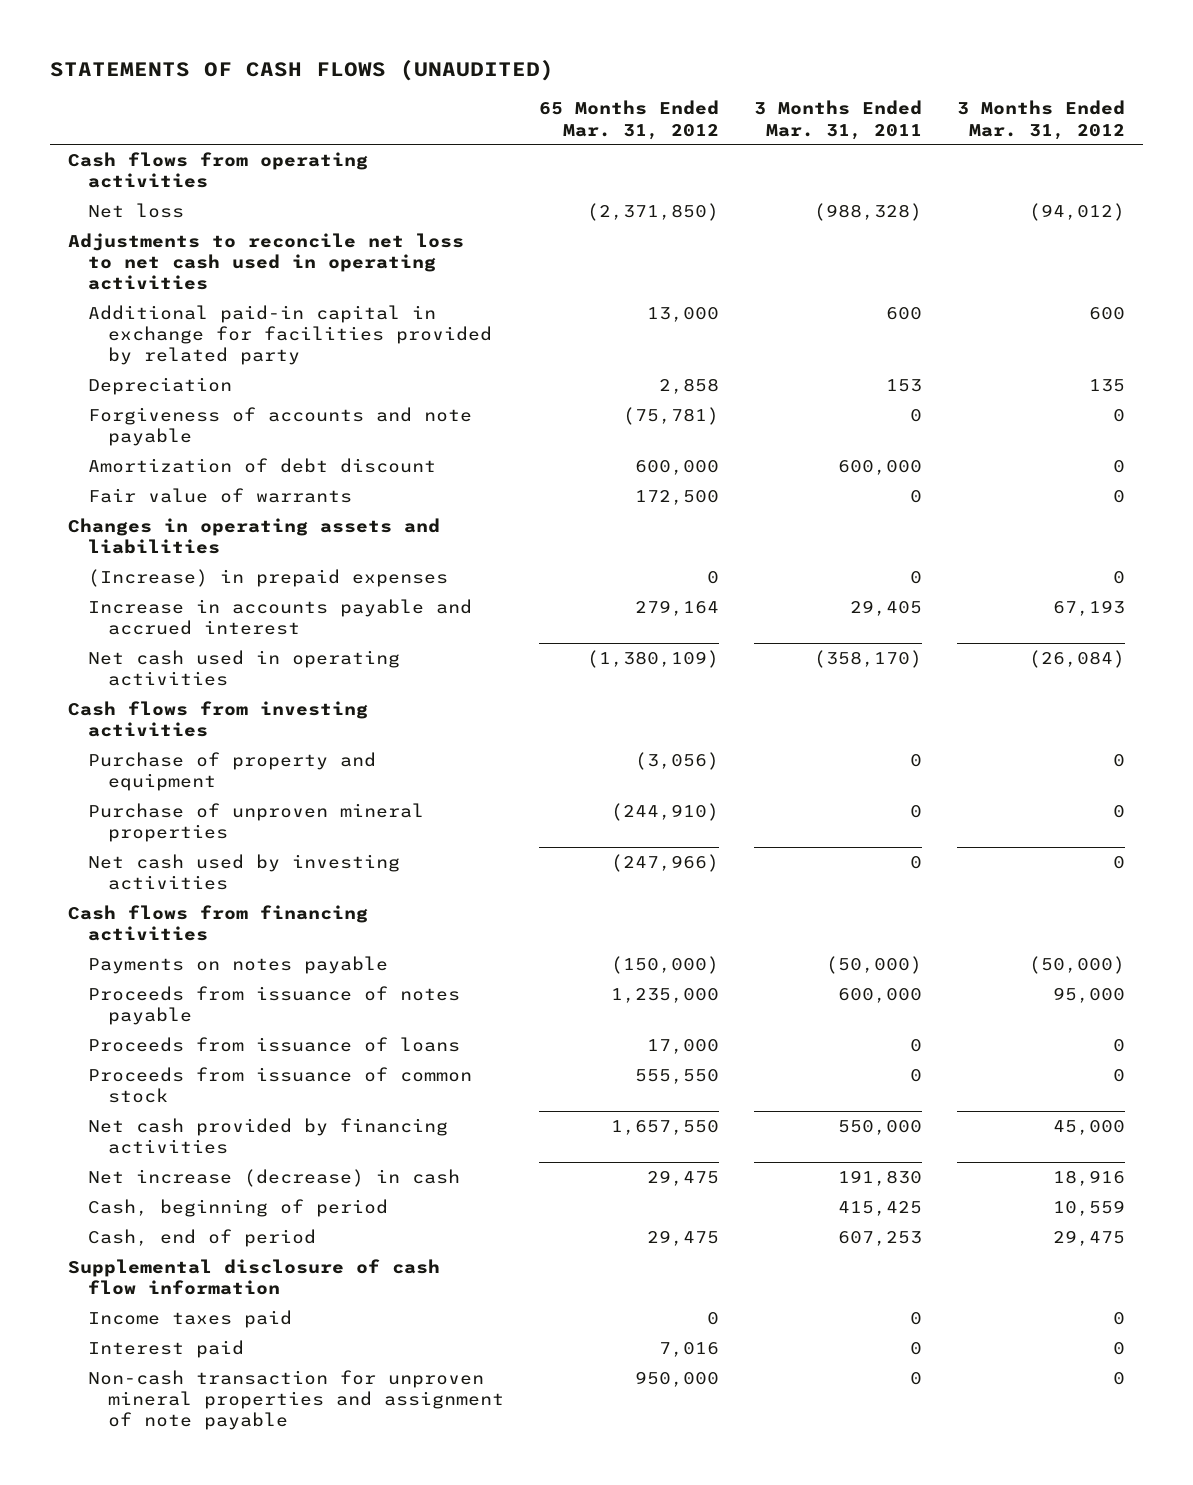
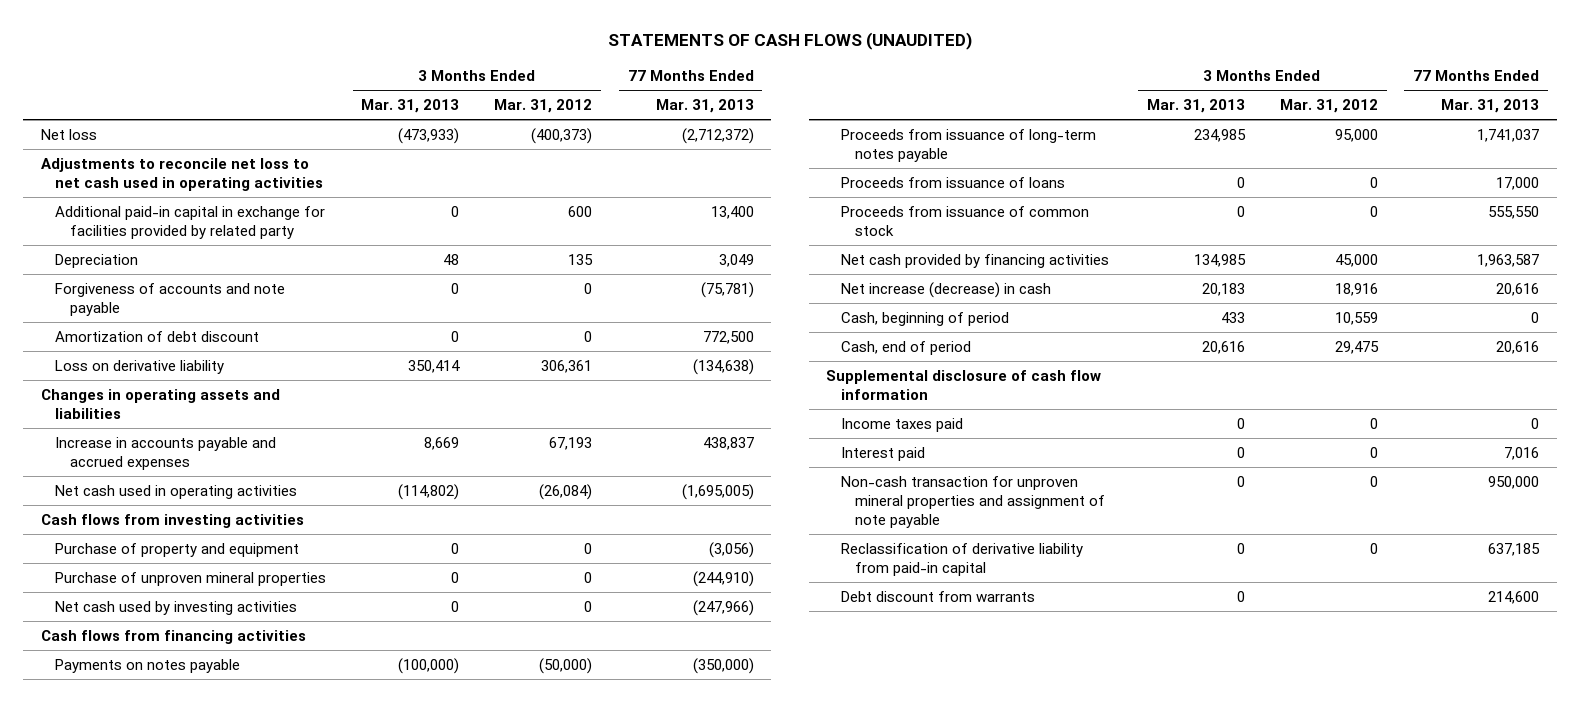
- | 65 Months Ended Mar. 31, 2012 | 3 Months Ended Mar. 31, 2011 | 3 Months Ended Mar. 31, 2012
+ | 3 Months Ended Mar. 31, 2013 | 3 Months Ended Mar. 31, 2012 | 77 Months Ended Mar. 31, 2013
- Cash flows from operating activities
- Net loss | (2,371,850) | (988,328) | (94,012)
+ Net loss | (473,933) | (400,373) | (2,712,372)
- Fair value of warrants | 172,500 | 0 | 0
+ Loss on derivative liability | 350,414 | 306,361 | (134,638)
- (Increase) in prepaid expenses | 0 | 0 | 0
- Increase in accounts payable and accrued interest | 279,164 | 29,405 | 67,193
+ Increase in accounts payable and accrued expenses | 8,669 | 67,193 | 438,837
- Proceeds from issuance of notes payable | 1,235,000 | 600,000 | 95,000
+ Proceeds from issuance of long-term notes payable | 234,985 | 95,000 | 1,741,037
+ Reclassification of derivative liability from paid-in capital | 0 | 0 | 637,185
+ Debt discount from warrants | 0 | | 214,600

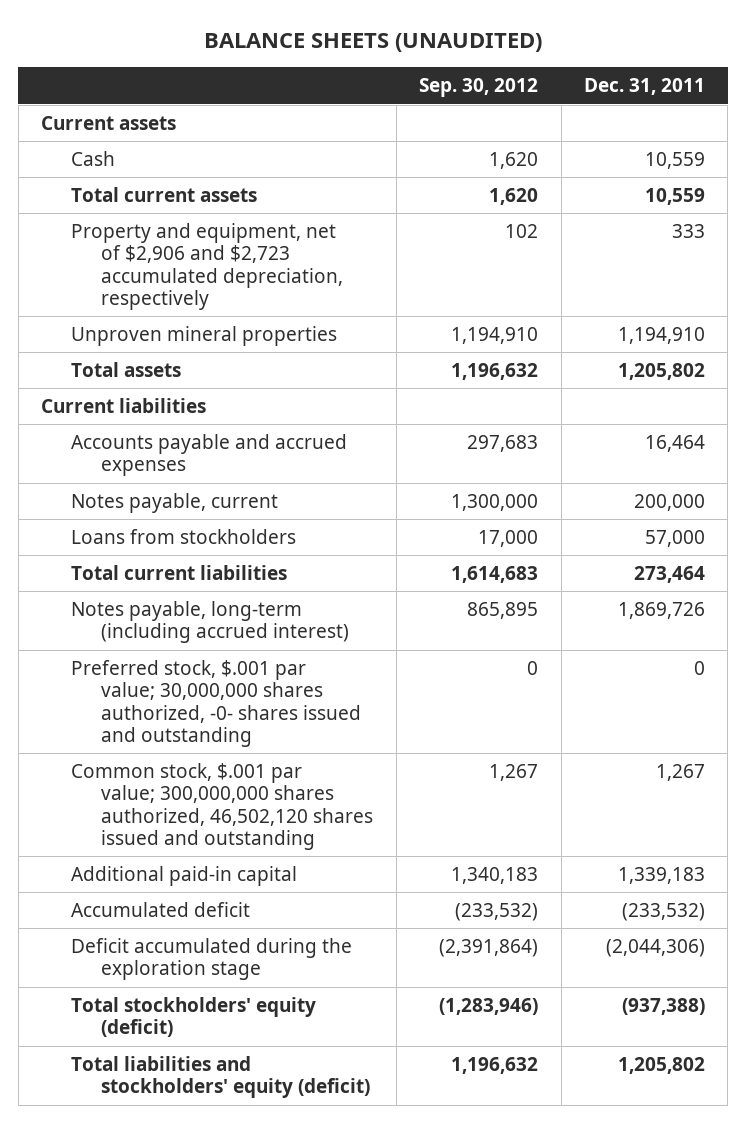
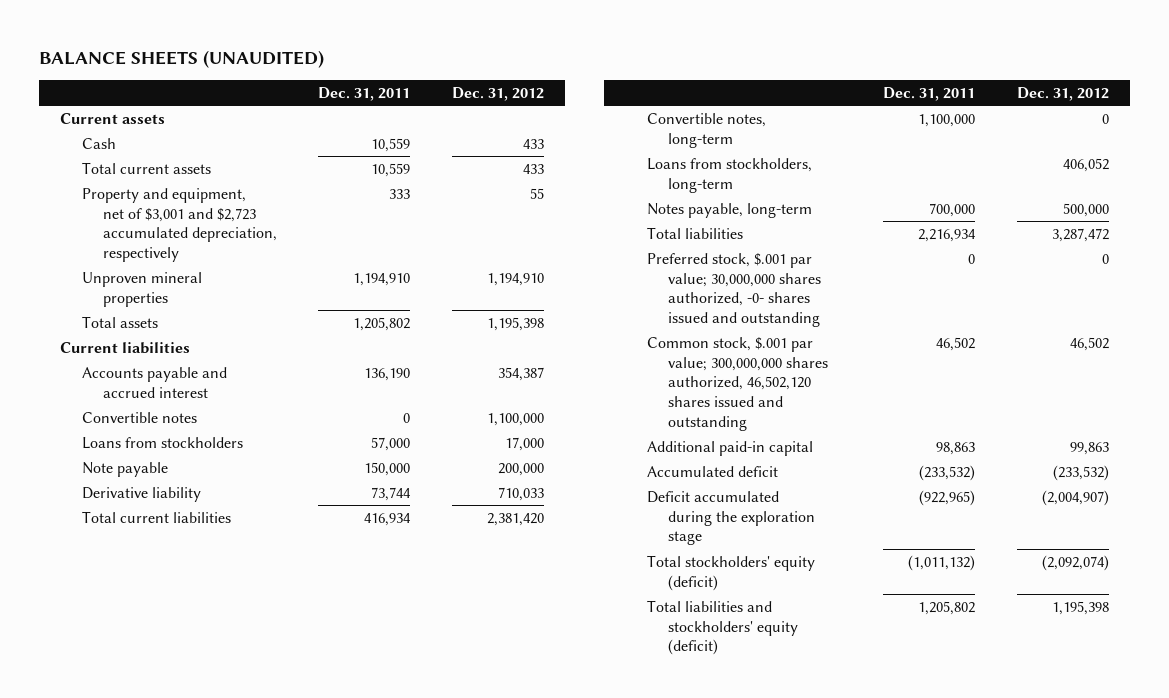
- | Sep. 30, 2012 | Dec. 31, 2011
+ | Dec. 31, 2011 | Dec. 31, 2012
- Property and equipment, net of $2,906 and $2,723 accumulated depreciation, respectively | 102 | 333
+ Property and equipment, net of $3,001 and $2,723 accumulated depreciation, respectively | 333 | 55
- Accounts payable and accrued expenses | 297,683 | 16,464
- Notes payable, current | 1,300,000 | 200,000
+ Accounts payable and accrued interest | 136,190 | 354,387
+ Convertible notes | 0 | 1,100,000
- Total current liabilities | 1,614,683 | 273,464
- Notes payable, long-term (including accrued interest) | 865,895 | 1,869,726
+ Note payable | 150,000 | 200,000
+ Derivative liability | 73,744 | 710,033
+ Total current liabilities | 416,934 | 2,381,420
+ Convertible notes, long-term | 1,100,000 | 0
+ Loans from stockholders, long-term | | 406,052
+ Notes payable, long-term | 700,000 | 500,000
+ Total liabilities | 2,216,934 | 3,287,472
- Common stock, $.001 par value; 300,000,000 shares authorized, 46,502,120 shares issued and outstanding | 1,267 | 1,267
- Additional paid-in capital | 1,340,183 | 1,339,183
+ Common stock, $.001 par value; 300,000,000 shares authorized, 46,502,120 shares issued and outstanding | 46,502 | 46,502
+ Additional paid-in capital | 98,863 | 99,863
- Deficit accumulated during the exploration stage | (2,391,864) | (2,044,306)
- Total stockholders' equity (deficit) | (1,283,946) | (937,388)
+ Deficit accumulated during the exploration stage | (922,965) | (2,004,907)
+ Total stockholders' equity (deficit) | (1,011,132) | (2,092,074)

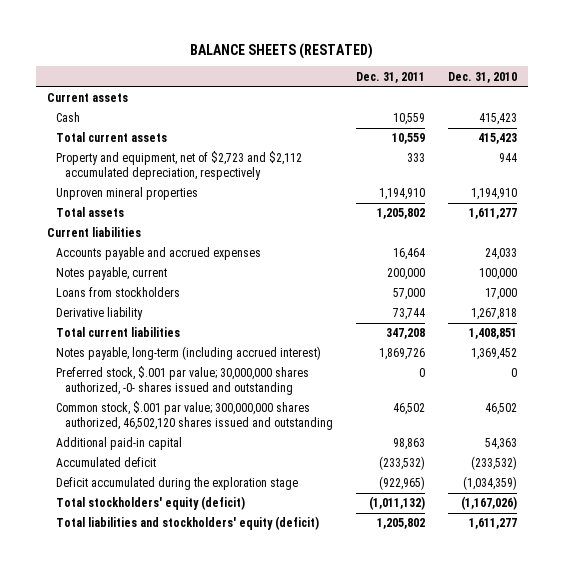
- BALANCE SHEETS (UNAUDITED)
+ BALANCE SHEETS (RESTATED)
- | Dec. 31, 2011 | Dec. 31, 2012
+ | Dec. 31, 2011 | Dec. 31, 2010
- Property and equipment, net of $3,001 and $2,723 accumulated depreciation, respectively | 333 | 55
+ Property and equipment, net of $2,723 and $2,112 accumulated depreciation, respectively | 333 | 944
- Accounts payable and accrued interest | 136,190 | 354,387
- Convertible notes | 0 | 1,100,000
+ Accounts payable and accrued expenses | 16,464 | 24,033
+ Notes payable, current | 200,000 | 100,000
- Note payable | 150,000 | 200,000
- Total current liabilities | 416,934 | 2,381,420
- Convertible notes, long-term | 1,100,000 | 0
- Loans from stockholders, long-term | | 406,052
- Notes payable, long-term | 700,000 | 500,000
- Total liabilities | 2,216,934 | 3,287,472
+ Total current liabilities | 347,208 | 1,408,851
+ Notes payable, long-term (including accrued interest) | 1,869,726 | 1,369,452

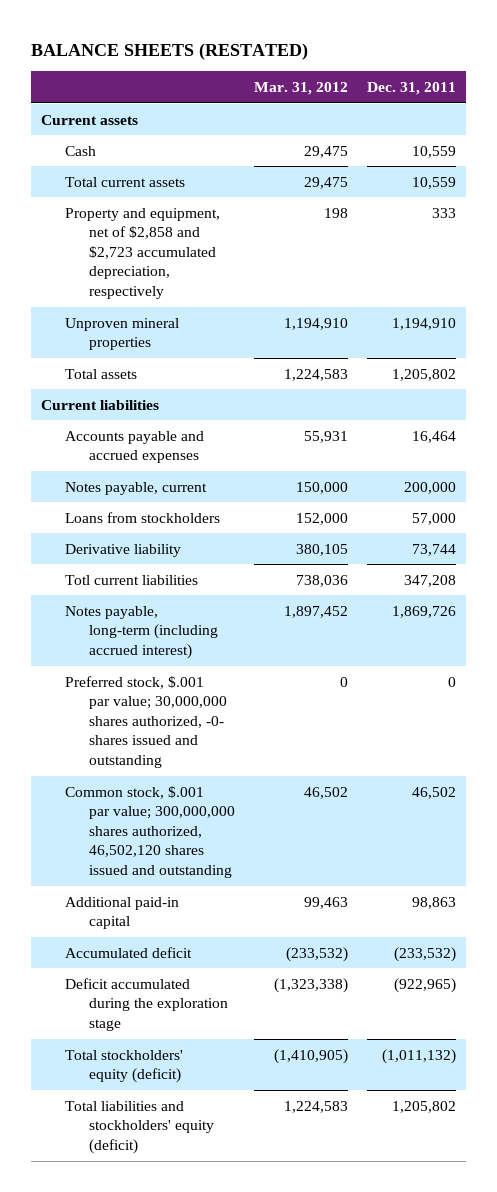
- | Dec. 31, 2011 | Dec. 31, 2010
+ | Mar. 31, 2012 | Dec. 31, 2011
- Property and equipment, net of $2,723 and $2,112 accumulated depreciation, respectively | 333 | 944
+ Property and equipment, net of $2,858 and $2,723 accumulated depreciation, respectively | 198 | 333
- Total current liabilities | 347,208 | 1,408,851
+ Totl current liabilities | 738,036 | 347,208

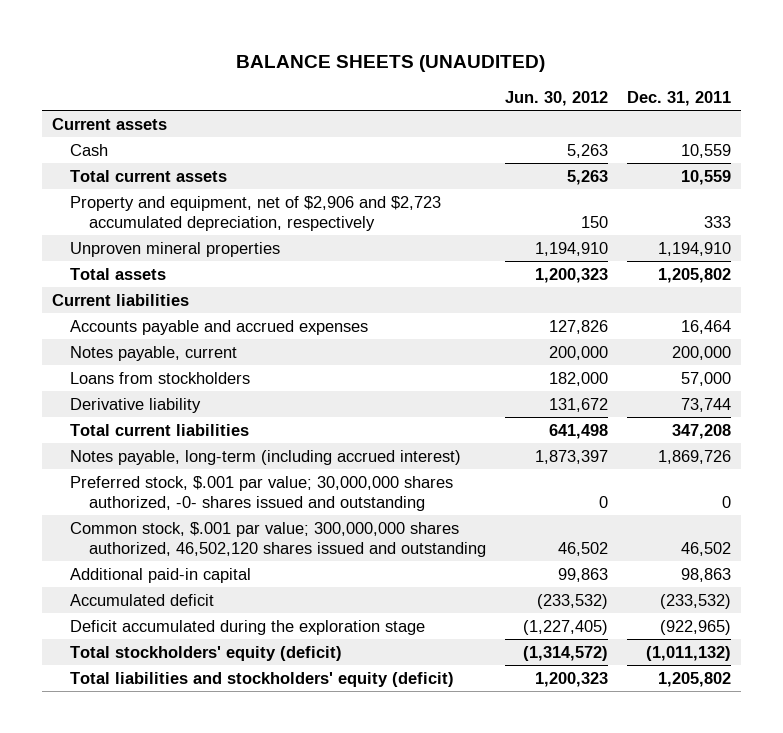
- BALANCE SHEETS (RESTATED)
+ BALANCE SHEETS (UNAUDITED)
- | Mar. 31, 2012 | Dec. 31, 2011
+ | Jun. 30, 2012 | Dec. 31, 2011
- Property and equipment, net of $2,858 and $2,723 accumulated depreciation, respectively | 198 | 333
+ Property and equipment, net of $2,906 and $2,723 accumulated depreciation, respectively | 150 | 333
- Totl current liabilities | 738,036 | 347,208
+ Total current liabilities | 641,498 | 347,208

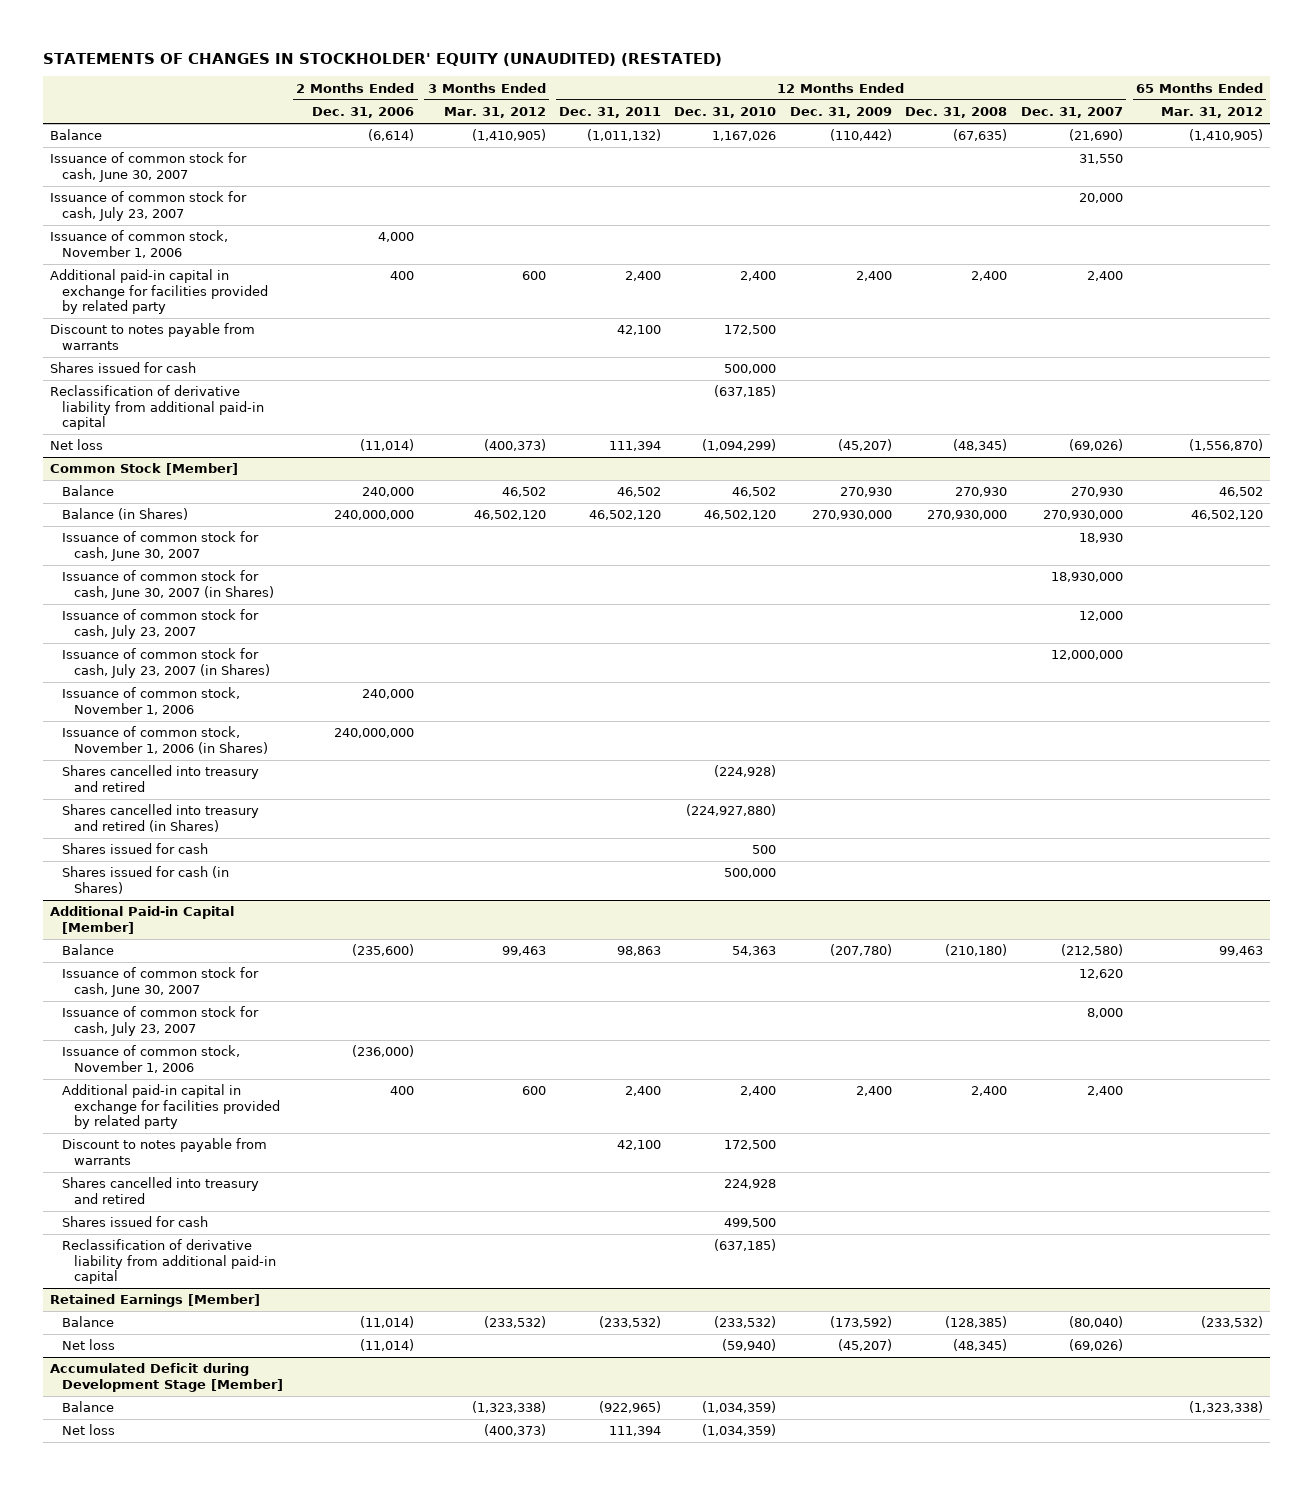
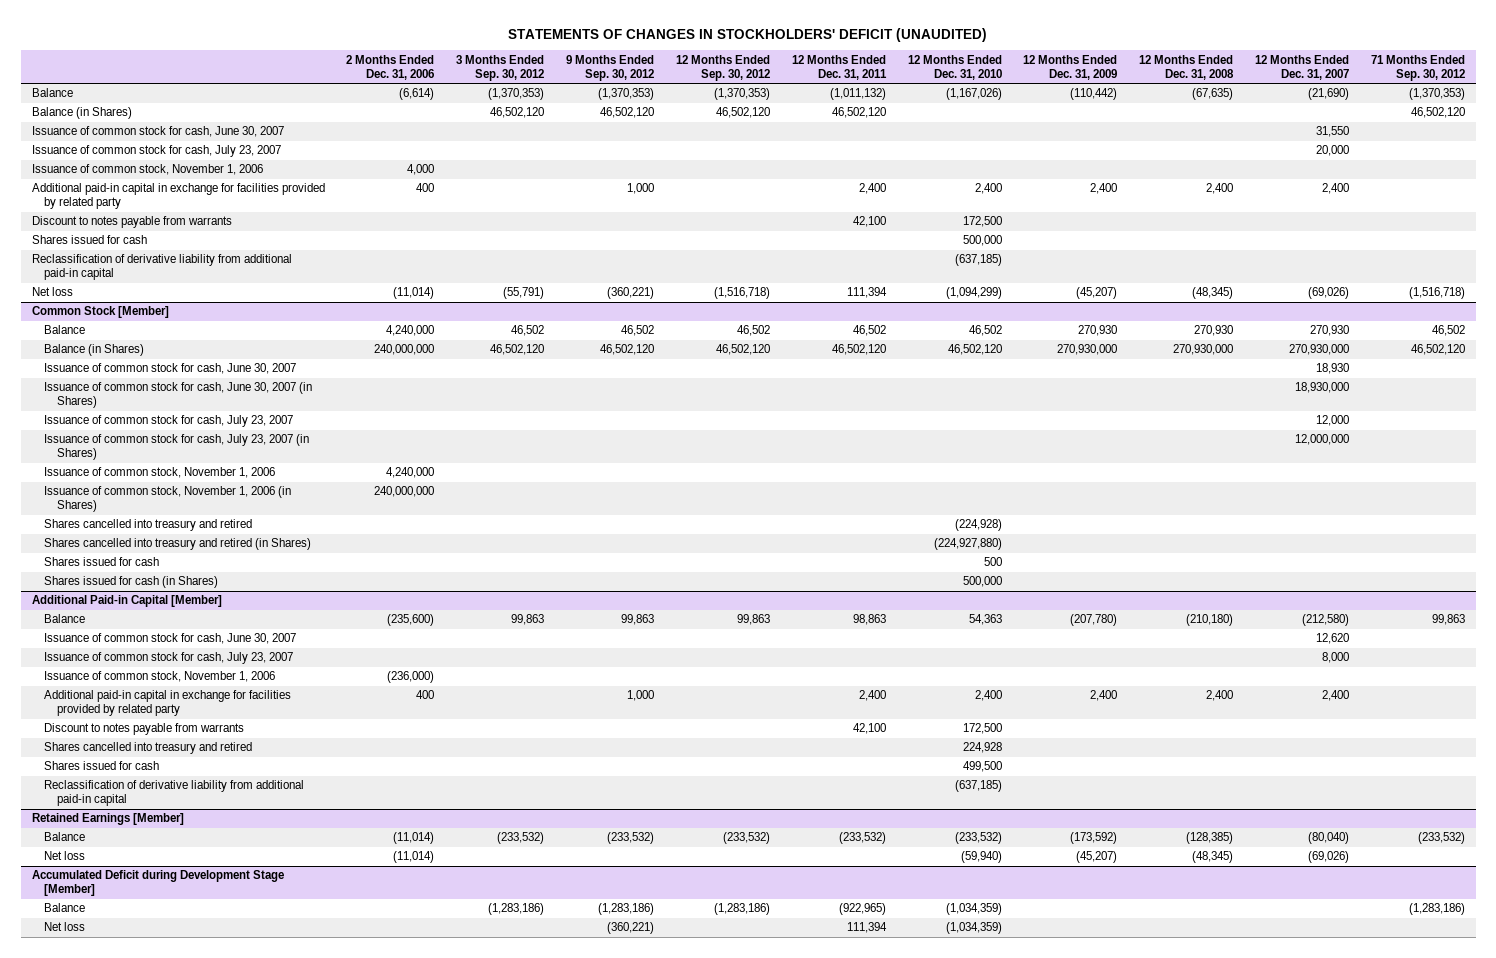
- STATEMENTS OF CHANGES IN STOCKHOLDER' EQUITY (UNAUDITED) (RESTATED)
+ STATEMENTS OF CHANGES IN STOCKHOLDERS' DEFICIT (UNAUDITED)
- | 2 Months Ended Dec. 31, 2006 | 3 Months Ended Mar. 31, 2012 | 12 Months Ended Dec. 31, 2011 | 12 Months Ended Dec. 31, 2010 | 12 Months Ended Dec. 31, 2009 | 12 Months Ended Dec. 31, 2008 | 12 Months Ended Dec. 31, 2007 | 65 Months Ended Mar. 31, 2012
+ | 2 Months Ended Dec. 31, 2006 | 3 Months Ended Sep. 30, 2012 | 9 Months Ended Sep. 30, 2012 | 12 Months Ended Sep. 30, 2012 | 12 Months Ended Dec. 31, 2011 | 12 Months Ended Dec. 31, 2010 | 12 Months Ended Dec. 31, 2009 | 12 Months Ended Dec. 31, 2008 | 12 Months Ended Dec. 31, 2007 | 71 Months Ended Sep. 30, 2012
- Balance | (6,614) | (1,410,905) | (1,011,132) | 1,167,026 | (110,442) | (67,635) | (21,690) | (1,410,905)
+ Balance | (6,614) | (1,370,353) | (1,370,353) | (1,370,353) | (1,011,132) | (1,167,026) | (110,442) | (67,635) | (21,690) | (1,370,353)
+ Balance (in Shares) | | 46,502,120 | 46,502,120 | 46,502,120 | 46,502,120 | | | | | 46,502,120
@ Common Stock [Member]
- Balance | 240,000 | 46,502 | 46,502 | 46,502 | 270,930 | 270,930 | 270,930 | 46,502
+ Balance | 4,240,000 | 46,502 | 46,502 | 46,502 | 46,502 | 46,502 | 270,930 | 270,930 | 270,930 | 46,502
- Issuance of common stock, November 1, 2006 | 240,000 | | | | | | |
+ Issuance of common stock, November 1, 2006 | 4,240,000 | | | | | | | | |

